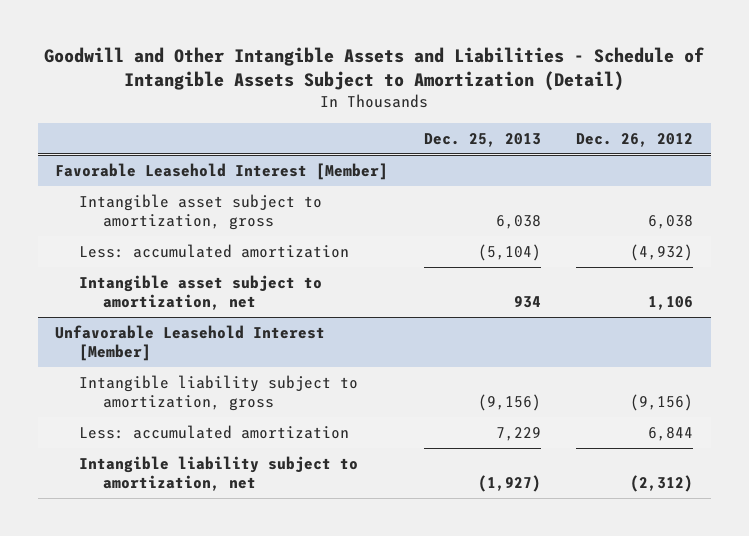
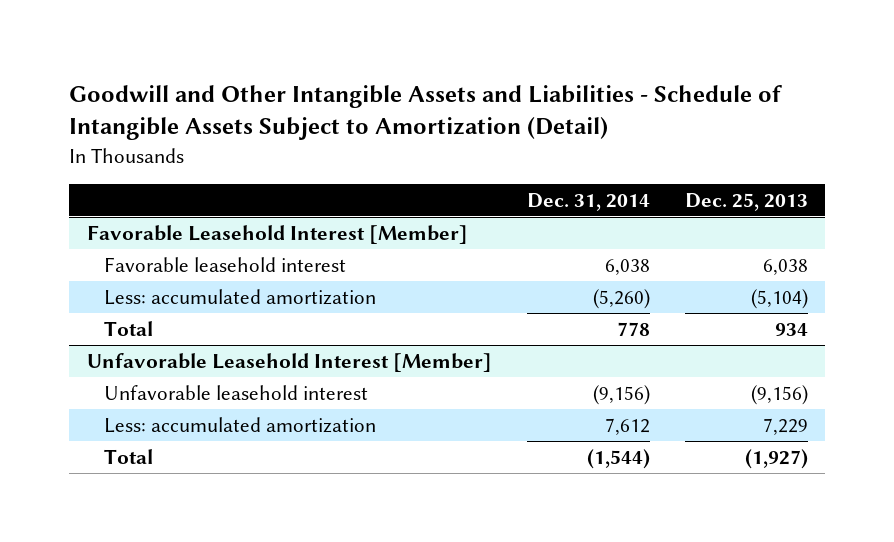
- | Dec. 25, 2013 | Dec. 26, 2012
+ | Dec. 31, 2014 | Dec. 25, 2013
@ Favorable Leasehold Interest [Member]
- Intangible asset subject to amortization, gross | 6,038 | 6,038
+ Favorable leasehold interest | 6,038 | 6,038
- Intangible asset subject to amortization, net | 934 | 1,106
+ Total | 778 | 934
@ Unfavorable Leasehold Interest [Member]
- Intangible liability subject to amortization, gross | (9,156) | (9,156)
+ Unfavorable leasehold interest | (9,156) | (9,156)
- Intangible liability subject to amortization, net | (1,927) | (2,312)
+ Total | (1,544) | (1,927)

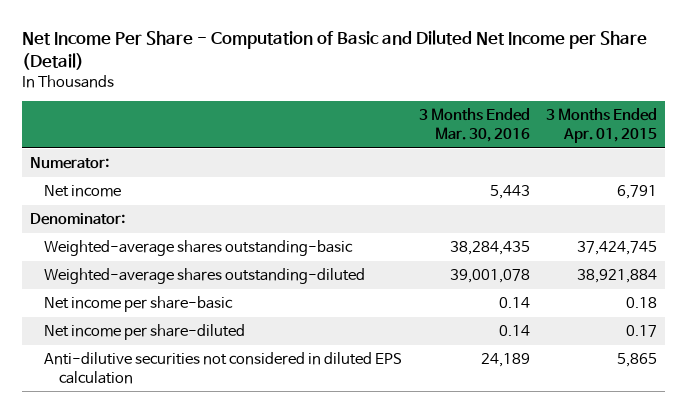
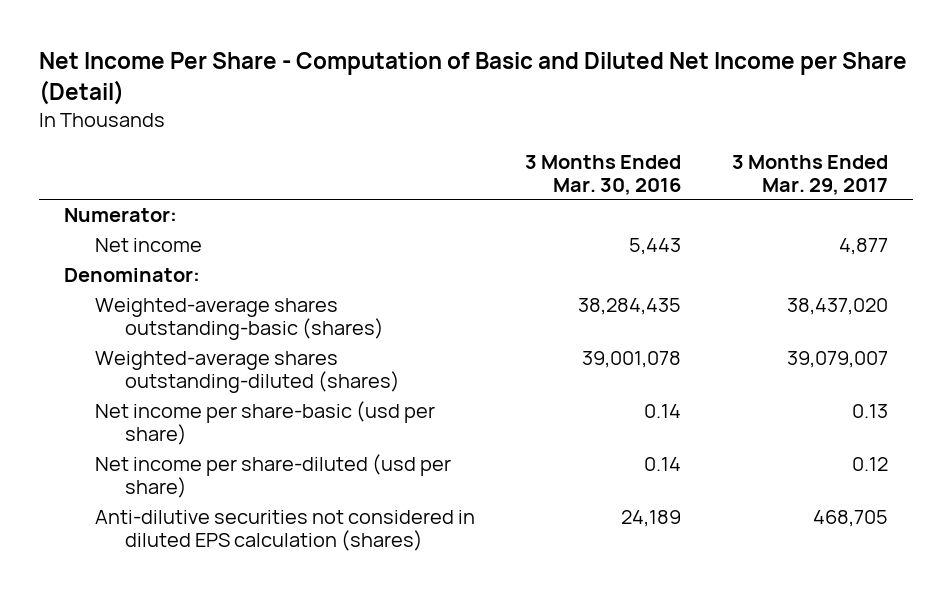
- | 3 Months Ended Mar. 30, 2016 | 3 Months Ended Apr. 01, 2015
+ | 3 Months Ended Mar. 30, 2016 | 3 Months Ended Mar. 29, 2017
- Weighted-average shares outstanding-basic | 38,284,435 | 37,424,745
- Weighted-average shares outstanding-diluted | 39,001,078 | 38,921,884
- Net income per share-basic | 0.14 | 0.18
- Net income per share-diluted | 0.14 | 0.17
- Anti-dilutive securities not considered in diluted EPS calculation | 24,189 | 5,865
+ Weighted-average shares outstanding-basic (shares) | 38,284,435 | 38,437,020
+ Weighted-average shares outstanding-diluted (shares) | 39,001,078 | 39,079,007
+ Net income per share-basic (usd per share) | 0.14 | 0.13
+ Net income per share-diluted (usd per share) | 0.14 | 0.12
+ Anti-dilutive securities not considered in diluted EPS calculation (shares) | 24,189 | 468,705

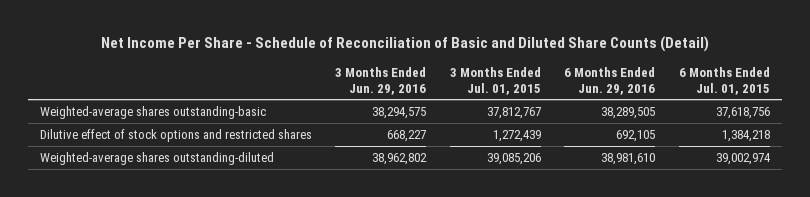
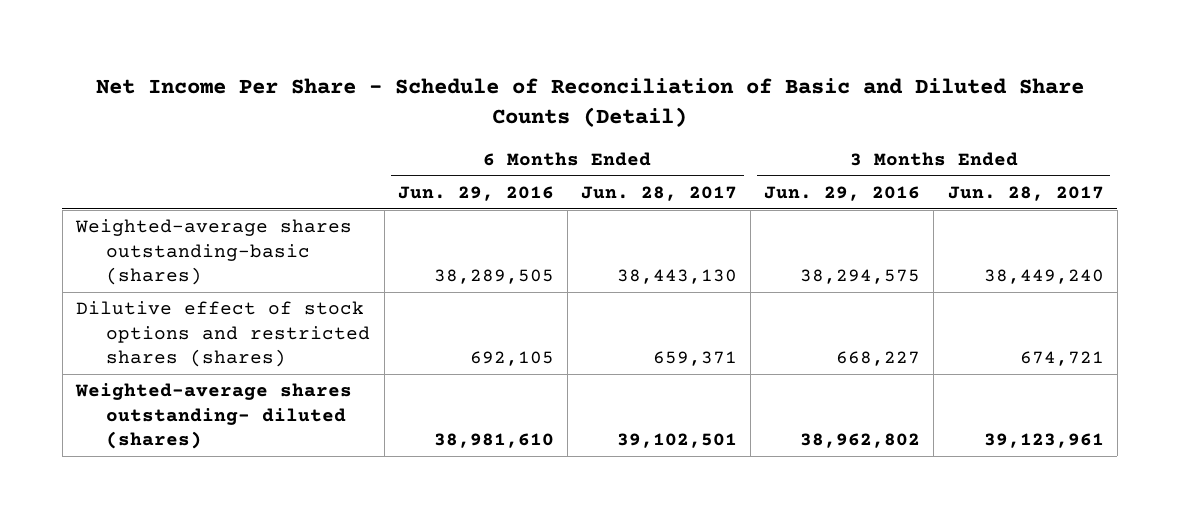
- | 3 Months Ended Jun. 29, 2016 | 3 Months Ended Jul. 01, 2015 | 6 Months Ended Jun. 29, 2016 | 6 Months Ended Jul. 01, 2015
+ | 6 Months Ended Jun. 29, 2016 | 6 Months Ended Jun. 28, 2017 | 3 Months Ended Jun. 29, 2016 | 3 Months Ended Jun. 28, 2017
- Weighted-average shares outstanding-basic | 38,294,575 | 37,812,767 | 38,289,505 | 37,618,756
- Dilutive effect of stock options and restricted shares | 668,227 | 1,272,439 | 692,105 | 1,384,218
- Weighted-average shares outstanding-diluted | 38,962,802 | 39,085,206 | 38,981,610 | 39,002,974
+ Weighted-average shares outstanding-basic (shares) | 38,289,505 | 38,443,130 | 38,294,575 | 38,449,240
+ Dilutive effect of stock options and restricted shares (shares) | 692,105 | 659,371 | 668,227 | 674,721
+ Weighted-average shares outstanding- diluted (shares) | 38,981,610 | 39,102,501 | 38,962,802 | 39,123,961

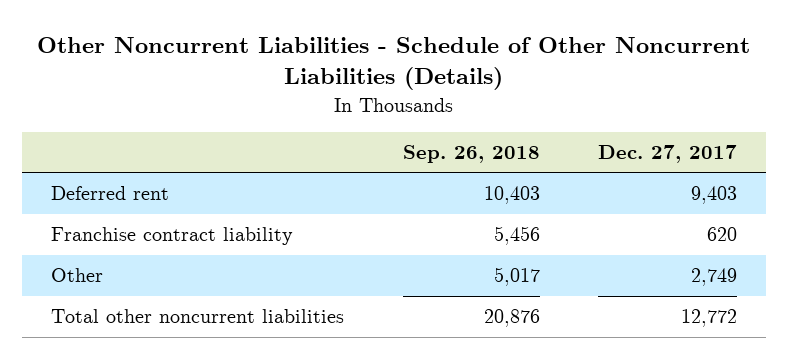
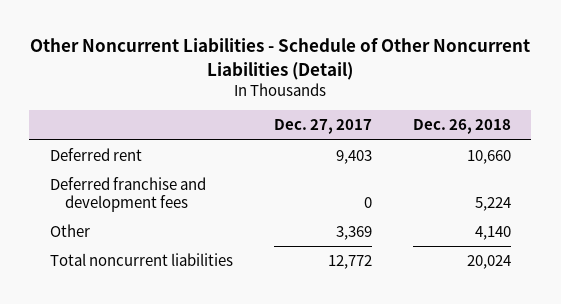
- Other Noncurrent Liabilities - Schedule of Other Noncurrent Liabilities (Details)
+ Other Noncurrent Liabilities - Schedule of Other Noncurrent Liabilities (Detail)
- | Sep. 26, 2018 | Dec. 27, 2017
+ | Dec. 27, 2017 | Dec. 26, 2018
- Franchise contract liability | 5,456 | 620
- Other | 5,017 | 2,749
- Total other noncurrent liabilities | 20,876 | 12,772
+ Deferred franchise and development fees | 0 | 5,224
+ Other | 3,369 | 4,140
+ Total noncurrent liabilities | 12,772 | 20,024

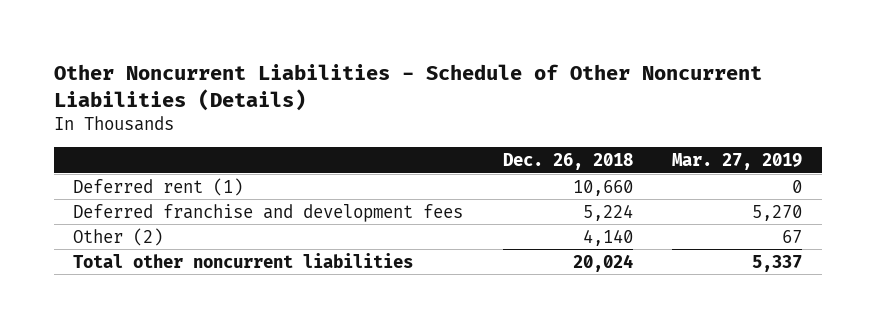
- Other Noncurrent Liabilities - Schedule of Other Noncurrent Liabilities (Detail)
+ Other Noncurrent Liabilities - Schedule of Other Noncurrent Liabilities (Details)
- | Dec. 27, 2017 | Dec. 26, 2018
+ | Dec. 26, 2018 | Mar. 27, 2019
- Deferred rent | 9,403 | 10,660
+ Deferred rent (1) | 10,660 | 0
- Other | 3,369 | 4,140
- Total noncurrent liabilities | 12,772 | 20,024
+ Other (2) | 4,140 | 67
+ Total other noncurrent liabilities | 20,024 | 5,337

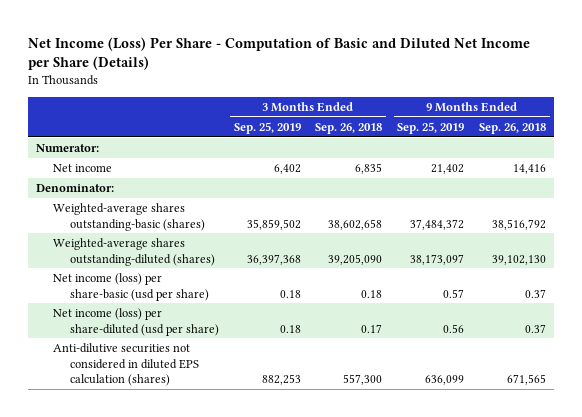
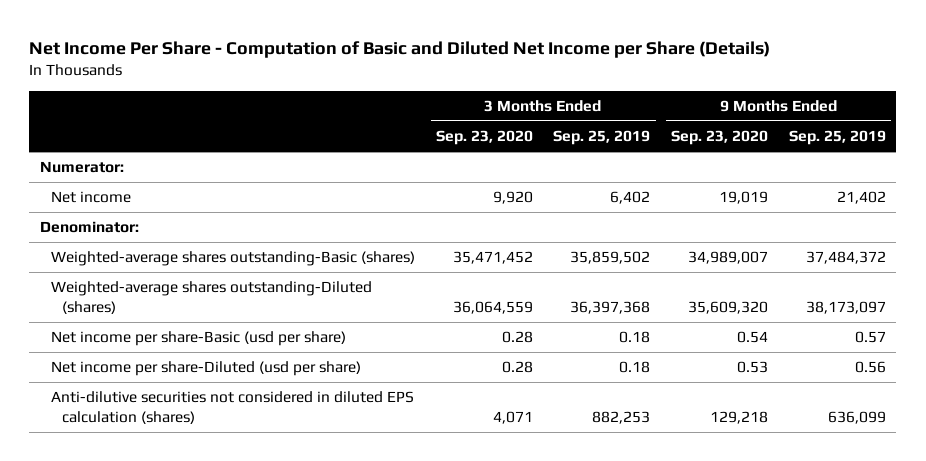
- Net Income (Loss) Per Share - Computation of Basic and Diluted Net Income per Share (Details)
+ Net Income Per Share - Computation of Basic and Diluted Net Income per Share (Details)
- | 3 Months Ended Sep. 25, 2019 | 3 Months Ended Sep. 26, 2018 | 9 Months Ended Sep. 25, 2019 | 9 Months Ended Sep. 26, 2018
+ | 3 Months Ended Sep. 23, 2020 | 3 Months Ended Sep. 25, 2019 | 9 Months Ended Sep. 23, 2020 | 9 Months Ended Sep. 25, 2019
- Weighted-average shares outstanding-basic (shares) | 35,859,502 | 38,602,658 | 37,484,372 | 38,516,792
- Weighted-average shares outstanding-diluted (shares) | 36,397,368 | 39,205,090 | 38,173,097 | 39,102,130
- Net income (loss) per share-basic (usd per share) | 0.18 | 0.18 | 0.57 | 0.37
- Net income (loss) per share-diluted (usd per share) | 0.18 | 0.17 | 0.56 | 0.37
+ Weighted-average shares outstanding-Basic (shares) | 35,471,452 | 35,859,502 | 34,989,007 | 37,484,372
+ Weighted-average shares outstanding-Diluted (shares) | 36,064,559 | 36,397,368 | 35,609,320 | 38,173,097
+ Net income per share-Basic (usd per share) | 0.28 | 0.18 | 0.54 | 0.57
+ Net income per share-Diluted (usd per share) | 0.28 | 0.18 | 0.53 | 0.56

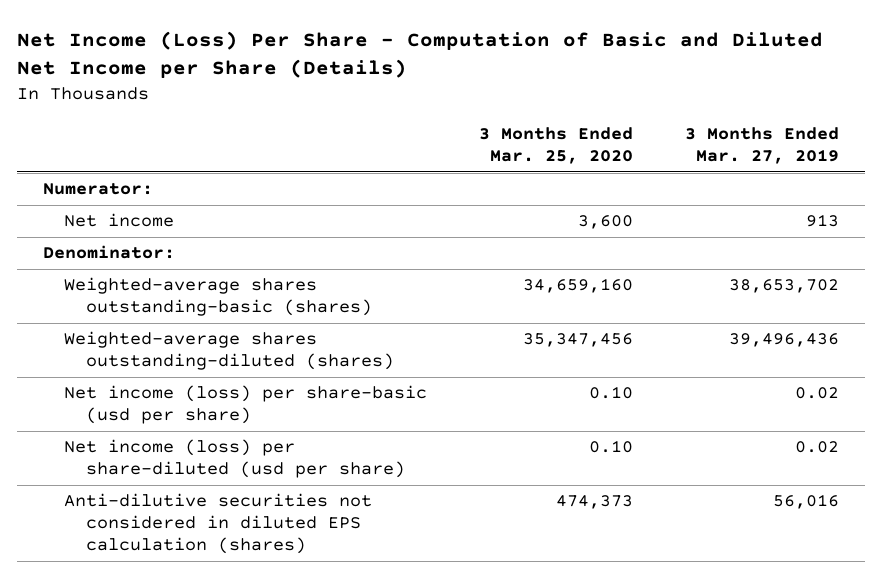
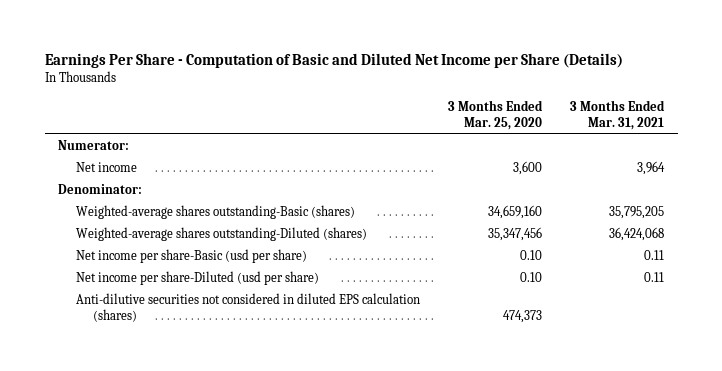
- Net Income (Loss) Per Share - Computation of Basic and Diluted Net Income per Share (Details)
+ Earnings Per Share - Computation of Basic and Diluted Net Income per Share (Details)
- | 3 Months Ended Mar. 25, 2020 | 3 Months Ended Mar. 27, 2019
+ | 3 Months Ended Mar. 25, 2020 | 3 Months Ended Mar. 31, 2021
- Weighted-average shares outstanding-basic (shares) | 34,659,160 | 38,653,702
- Weighted-average shares outstanding-diluted (shares) | 35,347,456 | 39,496,436
- Net income (loss) per share-basic (usd per share) | 0.10 | 0.02
- Net income (loss) per share-diluted (usd per share) | 0.10 | 0.02
+ Weighted-average shares outstanding-Basic (shares) | 34,659,160 | 35,795,205
+ Weighted-average shares outstanding-Diluted (shares) | 35,347,456 | 36,424,068
+ Net income per share-Basic (usd per share) | 0.10 | 0.11
+ Net income per share-Diluted (usd per share) | 0.10 | 0.11

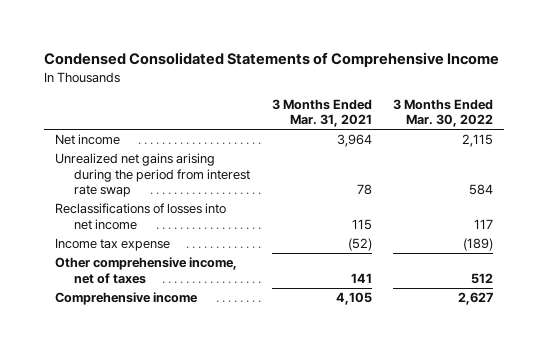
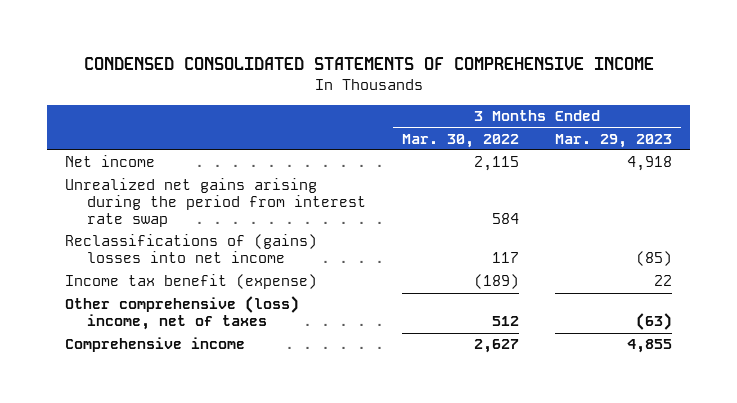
- Condensed Consolidated Statements of Comprehensive Income
+ CONDENSED CONSOLIDATED STATEMENTS OF COMPREHENSIVE INCOME
- | 3 Months Ended Mar. 31, 2021 | 3 Months Ended Mar. 30, 2022
+ | 3 Months Ended Mar. 30, 2022 | 3 Months Ended Mar. 29, 2023
- Reclassifications of losses into net income | 115 | 117
- Income tax expense | (52) | (189)
- Other comprehensive income, net of taxes | 141 | 512
+ Reclassifications of (gains) losses into net income | 117 | (85)
+ Income tax benefit (expense) | (189) | 22
+ Other comprehensive (loss) income, net of taxes | 512 | (63)

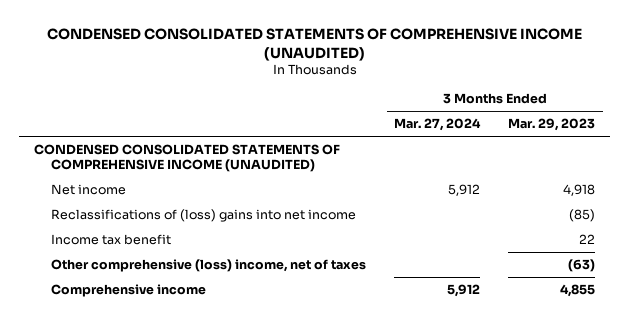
- CONDENSED CONSOLIDATED STATEMENTS OF COMPREHENSIVE INCOME
+ CONDENSED CONSOLIDATED STATEMENTS OF COMPREHENSIVE INCOME (UNAUDITED)
- | 3 Months Ended Mar. 30, 2022 | 3 Months Ended Mar. 29, 2023
+ | 3 Months Ended Mar. 27, 2024 | 3 Months Ended Mar. 29, 2023
+ CONDENSED CONSOLIDATED STATEMENTS OF COMPREHENSIVE INCOME (UNAUDITED)
- Unrealized net gains arising during the period from interest rate swap | 584 |
- Reclassifications of (gains) losses into net income | 117 | (85)
- Income tax benefit (expense) | (189) | 22
+ Reclassifications of (loss) gains into net income | | (85)
+ Income tax benefit | | 22

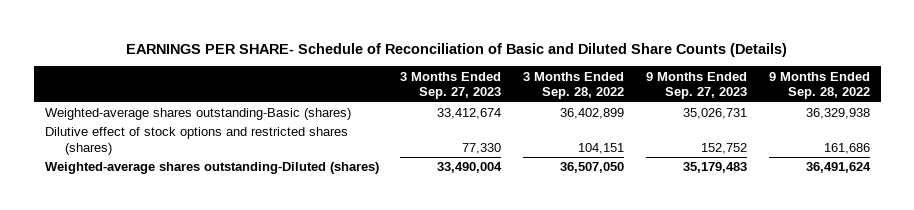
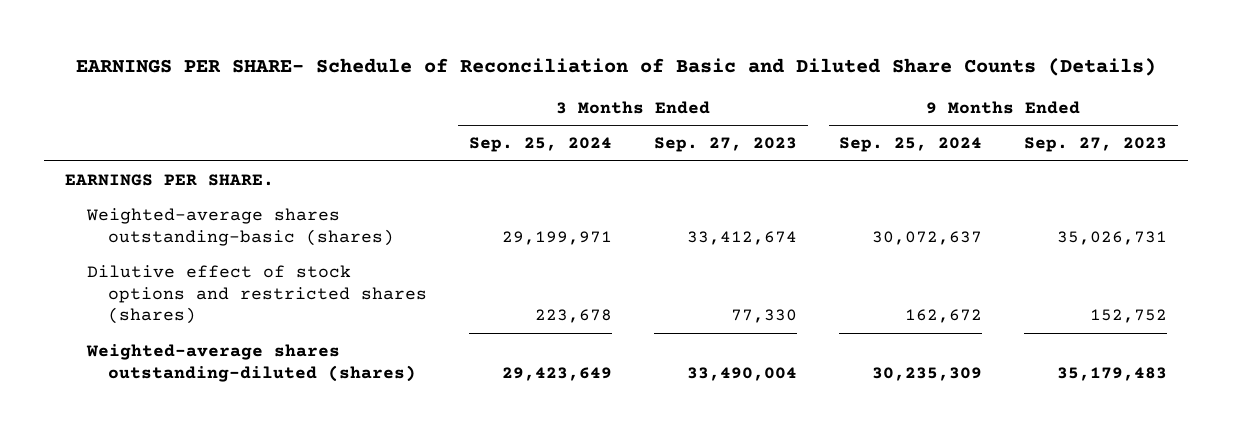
- | 3 Months Ended Sep. 27, 2023 | 3 Months Ended Sep. 28, 2022 | 9 Months Ended Sep. 27, 2023 | 9 Months Ended Sep. 28, 2022
+ | 3 Months Ended Sep. 25, 2024 | 3 Months Ended Sep. 27, 2023 | 9 Months Ended Sep. 25, 2024 | 9 Months Ended Sep. 27, 2023
- Weighted-average shares outstanding-Basic (shares) | 33,412,674 | 36,402,899 | 35,026,731 | 36,329,938
+ EARNINGS PER SHARE.
+ Weighted-average shares outstanding-basic (shares) | 29,199,971 | 33,412,674 | 30,072,637 | 35,026,731
- Weighted-average shares outstanding-Diluted (shares) | 33,490,004 | 36,507,050 | 35,179,483 | 36,491,624
+ Weighted-average shares outstanding-diluted (shares) | 29,423,649 | 33,490,004 | 30,235,309 | 35,179,483

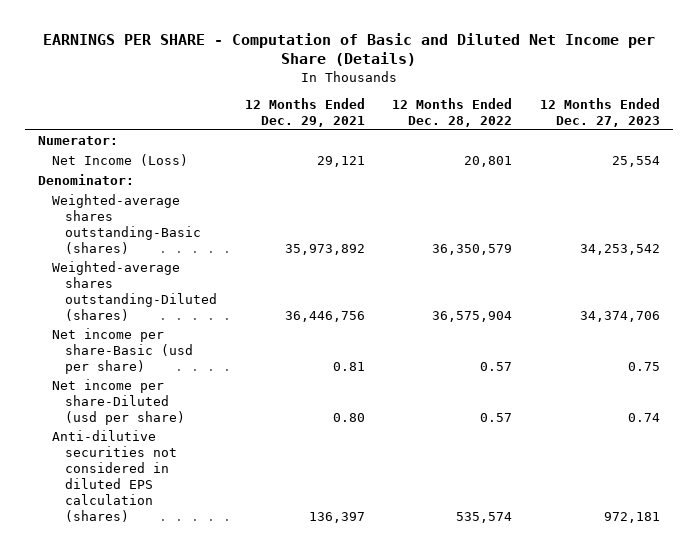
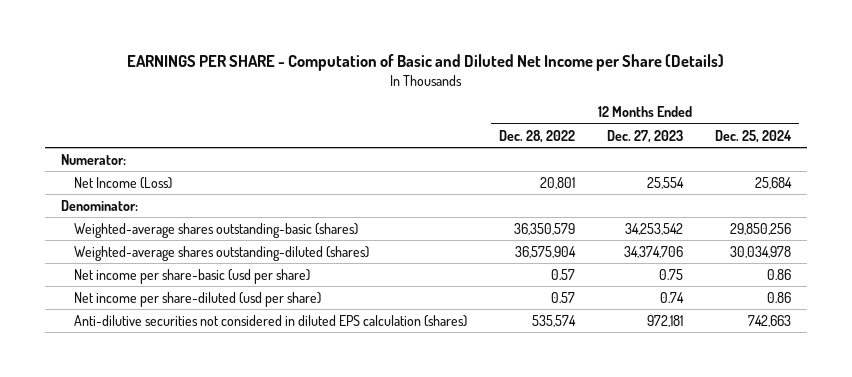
- | 12 Months Ended Dec. 29, 2021 | 12 Months Ended Dec. 28, 2022 | 12 Months Ended Dec. 27, 2023
+ | 12 Months Ended Dec. 28, 2022 | 12 Months Ended Dec. 27, 2023 | 12 Months Ended Dec. 25, 2024
- Weighted-average shares outstanding-Basic (shares) | 35,973,892 | 36,350,579 | 34,253,542
- Weighted-average shares outstanding-Diluted (shares) | 36,446,756 | 36,575,904 | 34,374,706
- Net income per share-Basic (usd per share) | 0.81 | 0.57 | 0.75
- Net income per share-Diluted (usd per share) | 0.80 | 0.57 | 0.74
+ Weighted-average shares outstanding-basic (shares) | 36,350,579 | 34,253,542 | 29,850,256
+ Weighted-average shares outstanding-diluted (shares) | 36,575,904 | 34,374,706 | 30,034,978
+ Net income per share-basic (usd per share) | 0.57 | 0.75 | 0.86
+ Net income per share-diluted (usd per share) | 0.57 | 0.74 | 0.86

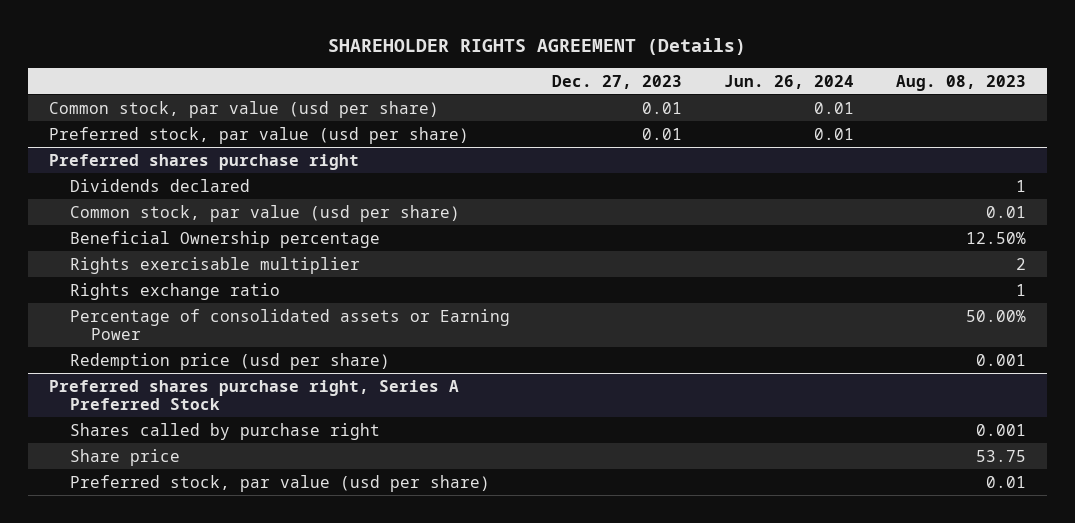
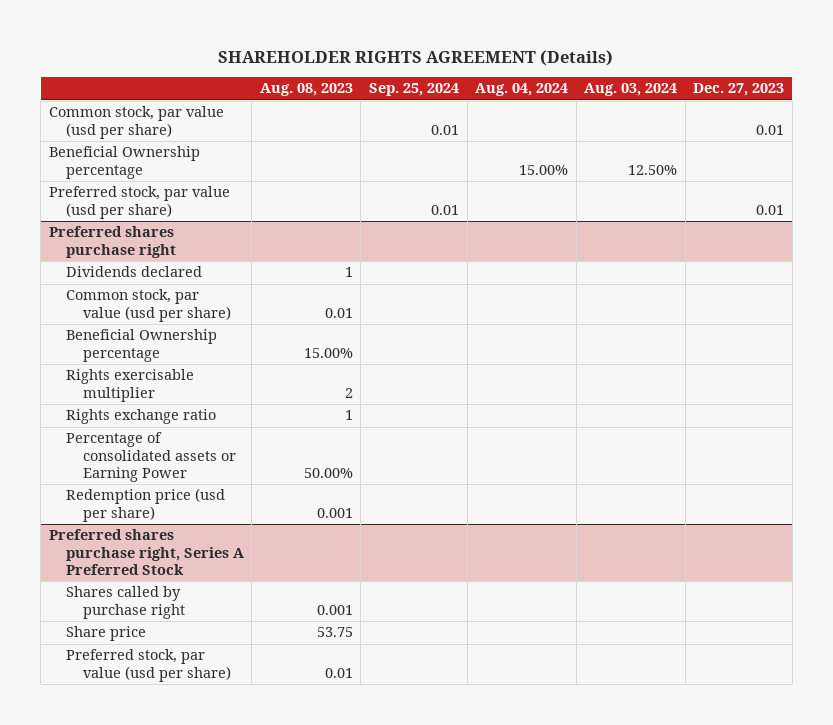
- | Dec. 27, 2023 | Jun. 26, 2024 | Aug. 08, 2023
+ | Aug. 08, 2023 | Sep. 25, 2024 | Aug. 04, 2024 | Aug. 03, 2024 | Dec. 27, 2023
+ Beneficial Ownership percentage | | | 15.00% | 12.50% |
@ Preferred shares purchase right
- Beneficial Ownership percentage | | | 12.50%
+ Beneficial Ownership percentage | 15.00% | | | |

